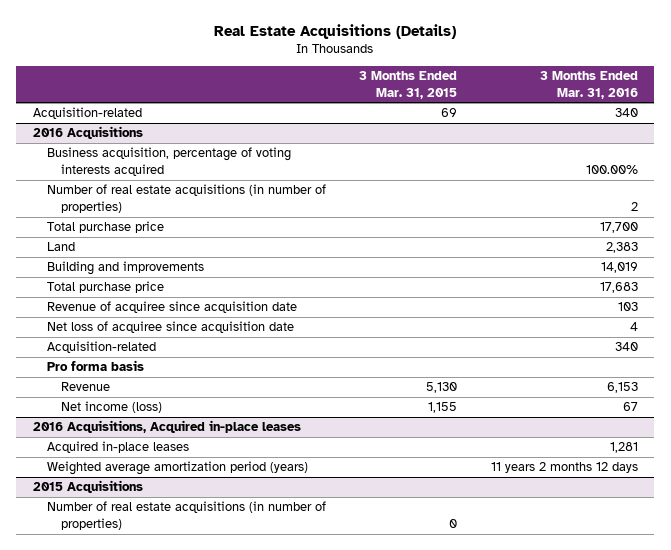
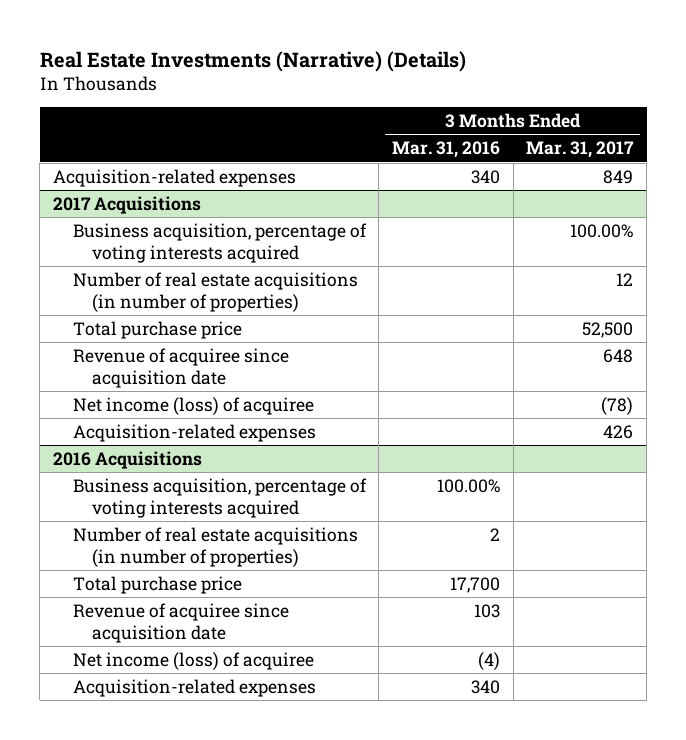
- Real Estate Acquisitions (Details)
+ Real Estate Investments (Narrative) (Details)
- | 3 Months Ended Mar. 31, 2015 | 3 Months Ended Mar. 31, 2016
+ | 3 Months Ended Mar. 31, 2016 | 3 Months Ended Mar. 31, 2017
- Acquisition-related | 69 | 340
+ Acquisition-related expenses | 340 | 849
+ 2017 Acquisitions
+ Business acquisition, percentage of voting interests acquired | | 100.00%
+ Number of real estate acquisitions (in number of properties) | | 12
+ Total purchase price | | 52,500
+ Revenue of acquiree since acquisition date | | 648
+ Net income (loss) of acquiree | | (78)
+ Acquisition-related expenses | | 426
@ 2016 Acquisitions
- Land | | 2,383
- Building and improvements | | 14,019
- Total purchase price | | 17,683
- Net loss of acquiree since acquisition date | | 4
- Acquisition-related | | 340
- Pro forma basis
- Revenue | 5,130 | 6,153
- Net income (loss) | 1,155 | 67
- 2016 Acquisitions, Acquired in-place leases
- Acquired in-place leases | | 1,281
- Weighted average amortization period (years) | | 11 years 2 months 12 days
- 2015 Acquisitions
- Number of real estate acquisitions (in number of properties) | 0 |
@ 2016 Acquisitions
+ Net income (loss) of acquiree | (4) |
+ Acquisition-related expenses | 340 |

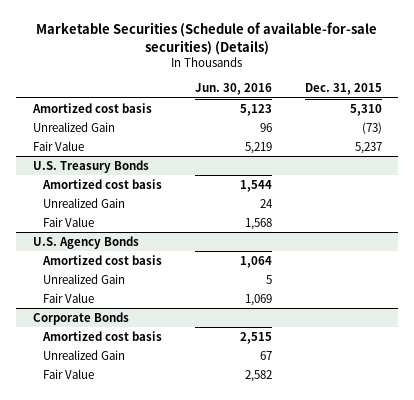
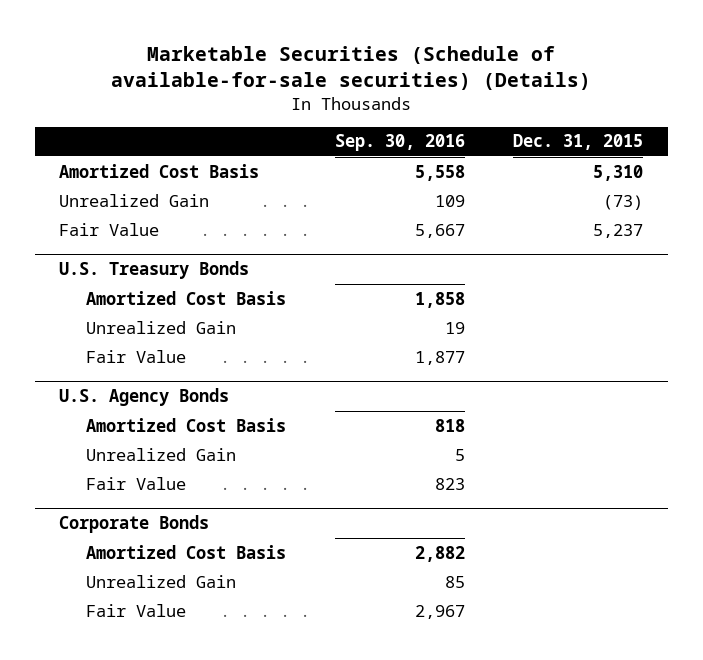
- | Jun. 30, 2016 | Dec. 31, 2015
+ | Sep. 30, 2016 | Dec. 31, 2015
- Amortized cost basis | 5,123 | 5,310
+ Amortized Cost Basis | 5,558 | 5,310
@ U.S. Treasury Bonds
- Amortized cost basis | 1,544 |
+ Amortized Cost Basis | 1,858 |
@ U.S. Agency Bonds
- Amortized cost basis | 1,064 |
+ Amortized Cost Basis | 818 |
@ Corporate Bonds
- Amortized cost basis | 2,515 |
+ Amortized Cost Basis | 2,882 |

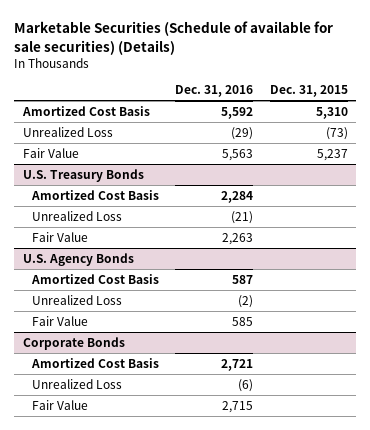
- Marketable Securities (Schedule of available-for-sale securities) (Details)
+ Marketable Securities (Schedule of available for sale securities) (Details)
- | Sep. 30, 2016 | Dec. 31, 2015
+ | Dec. 31, 2016 | Dec. 31, 2015
- Unrealized Gain | 109 | (73)
+ Unrealized Loss | (29) | (73)
@ U.S. Treasury Bonds
- Unrealized Gain | 19 |
+ Unrealized Loss | (21) |
@ U.S. Agency Bonds
- Unrealized Gain | 5 |
+ Unrealized Loss | (2) |
@ Corporate Bonds
- Unrealized Gain | 85 |
+ Unrealized Loss | (6) |

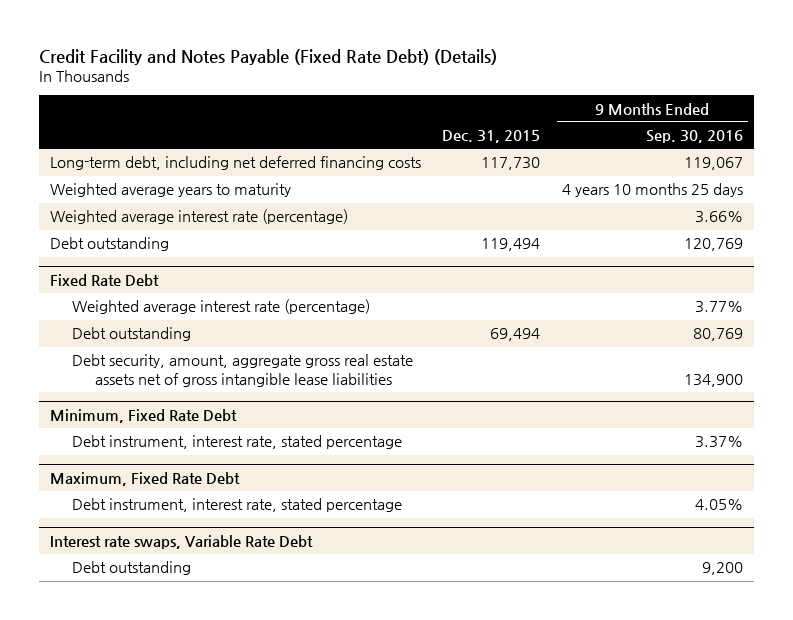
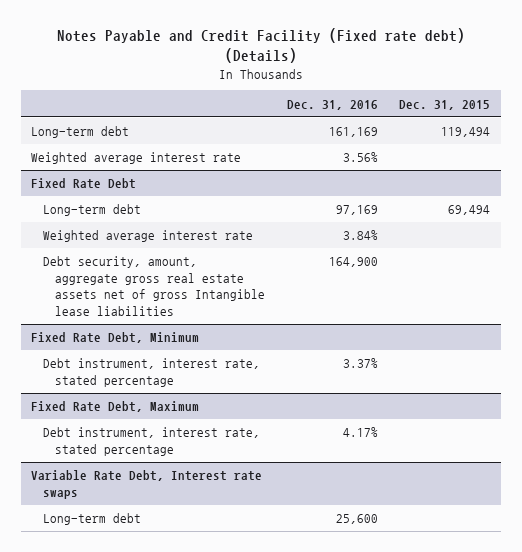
- Credit Facility and Notes Payable (Fixed Rate Debt) (Details)
+ Notes Payable and Credit Facility (Fixed rate debt) (Details)
- | Dec. 31, 2015 | 9 Months Ended Sep. 30, 2016
+ | Dec. 31, 2016 | Dec. 31, 2015
- Long-term debt, including net deferred financing costs | 117,730 | 119,067
- Weighted average years to maturity | | 4 years 10 months 25 days
- Weighted average interest rate (percentage) | | 3.66%
- Debt outstanding | 119,494 | 120,769
+ Long-term debt | 161,169 | 119,494
+ Weighted average interest rate | 3.56% |
@ Fixed Rate Debt
- Weighted average interest rate (percentage) | | 3.77%
- Debt outstanding | 69,494 | 80,769
- Debt security, amount, aggregate gross real estate assets net of gross intangible lease liabilities | | 134,900
- Minimum, Fixed Rate Debt
@ Fixed Rate Debt
+ Long-term debt | 97,169 | 69,494
+ Weighted average interest rate | 3.84% |
+ Debt security, amount, aggregate gross real estate assets net of gross Intangible lease liabilities | 164,900 |
+ Fixed Rate Debt, Minimum
- Maximum, Fixed Rate Debt
+ Fixed Rate Debt, Maximum
- Interest rate swaps, Variable Rate Debt
- Debt outstanding | | 9,200
+ Variable Rate Debt, Interest rate swaps
+ Long-term debt | 25,600 |

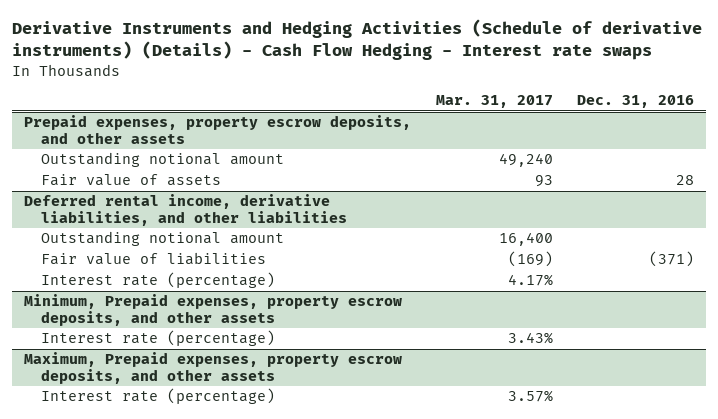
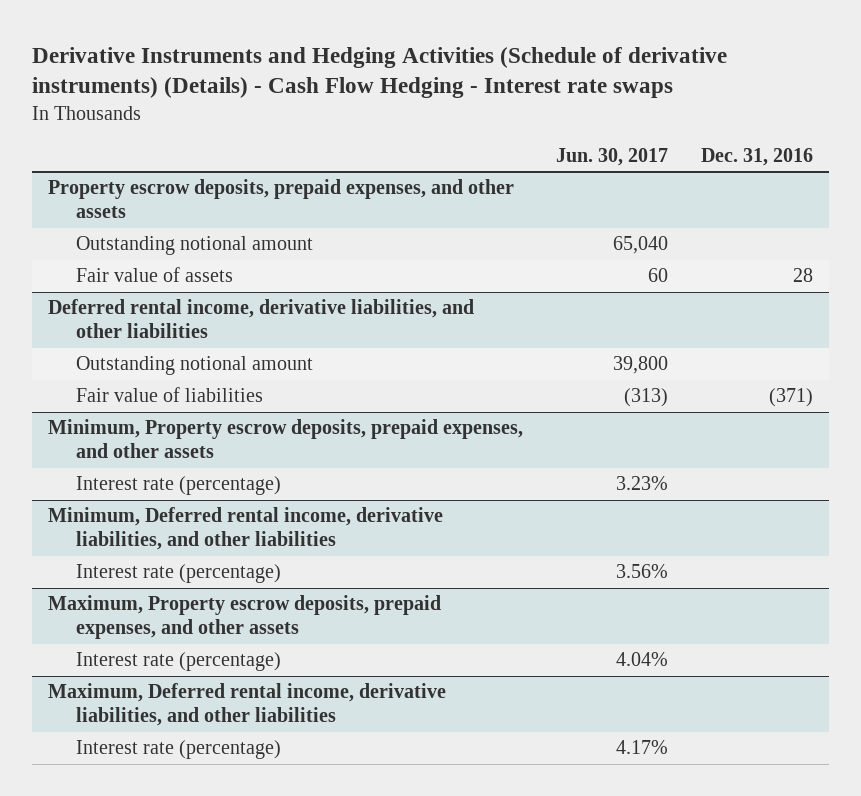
- | Mar. 31, 2017 | Dec. 31, 2016
+ | Jun. 30, 2017 | Dec. 31, 2016
- Prepaid expenses, property escrow deposits, and other assets
+ Property escrow deposits, prepaid expenses, and other assets
@ Deferred rental income, derivative liabilities, and other liabilities
- Interest rate (percentage) | 4.17% |
- Minimum, Prepaid expenses, property escrow deposits, and other assets
+ Minimum, Property escrow deposits, prepaid expenses, and other assets
- Maximum, Prepaid expenses, property escrow deposits, and other assets
+ Minimum, Deferred rental income, derivative liabilities, and other liabilities
+ Interest rate (percentage) | 3.56% |
+ Maximum, Property escrow deposits, prepaid expenses, and other assets
+ Maximum, Deferred rental income, derivative liabilities, and other liabilities
+ Interest rate (percentage) | 4.17% |

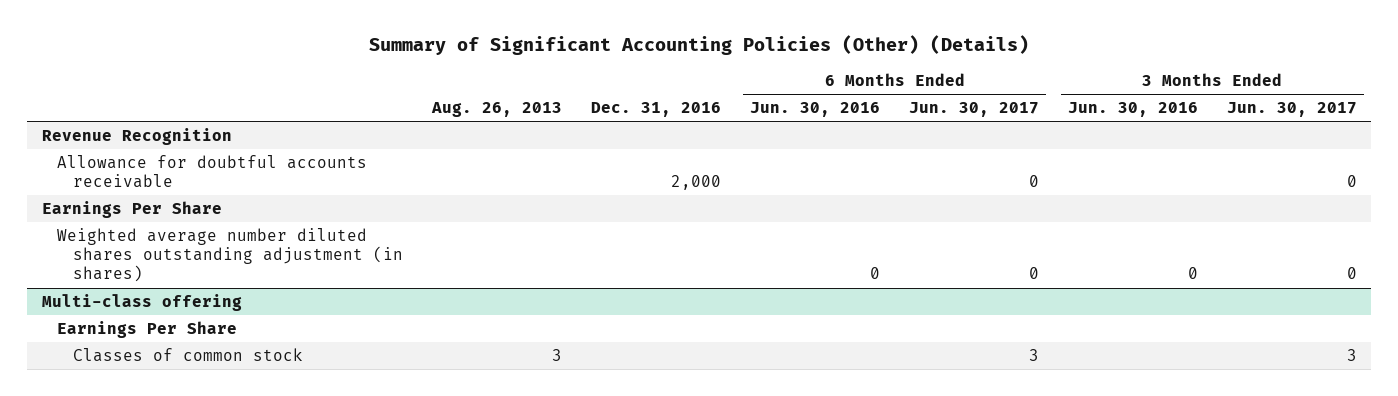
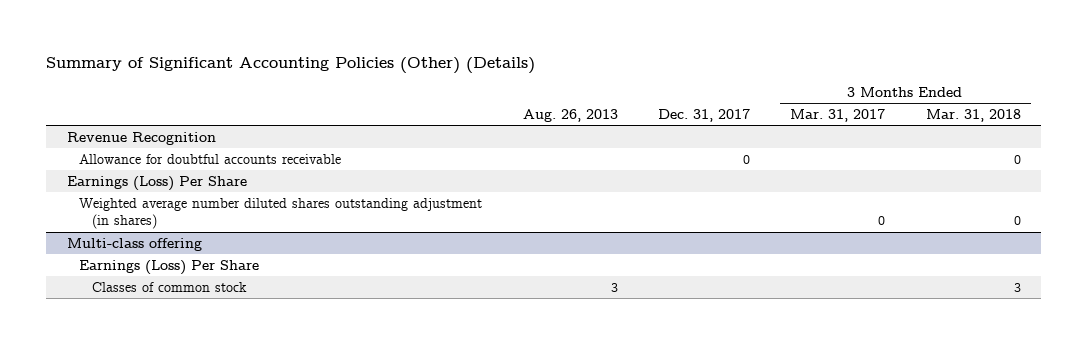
- | Aug. 26, 2013 | Dec. 31, 2016 | 6 Months Ended Jun. 30, 2016 | 6 Months Ended Jun. 30, 2017 | 3 Months Ended Jun. 30, 2016 | 3 Months Ended Jun. 30, 2017
+ | Aug. 26, 2013 | Dec. 31, 2017 | 3 Months Ended Mar. 31, 2017 | 3 Months Ended Mar. 31, 2018
- Earnings Per Share
+ Earnings (Loss) Per Share
@ Multi-class offering
- Earnings Per Share
+ Earnings (Loss) Per Share

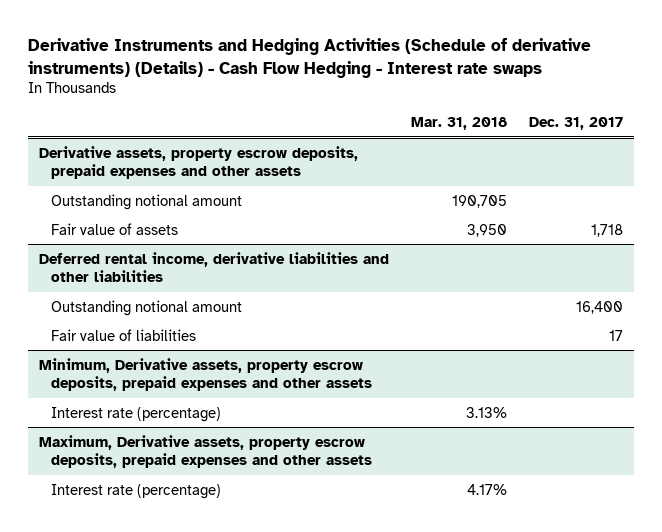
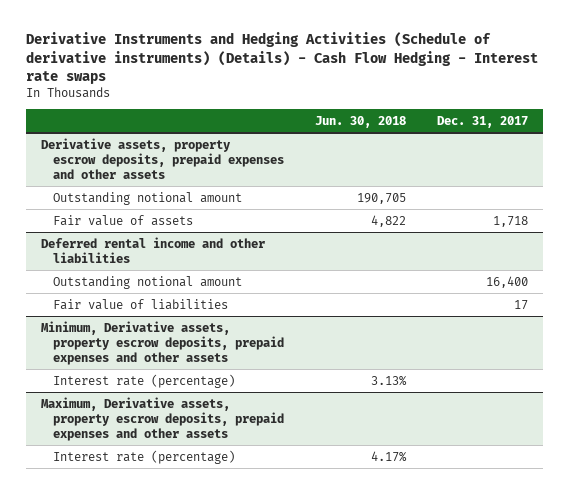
- | Mar. 31, 2018 | Dec. 31, 2017
+ | Jun. 30, 2018 | Dec. 31, 2017
- Deferred rental income, derivative liabilities and other liabilities
+ Deferred rental income and other liabilities

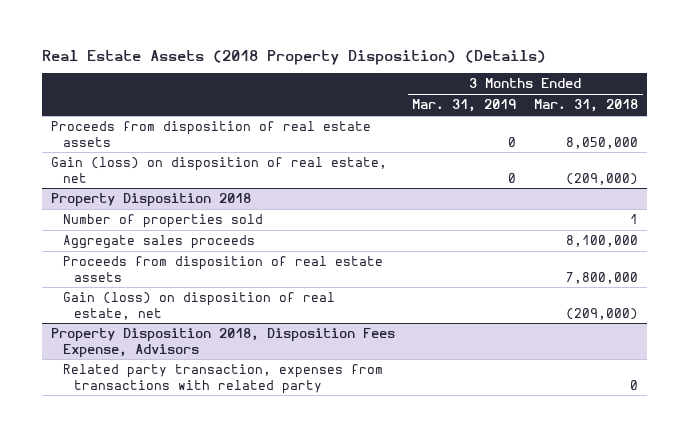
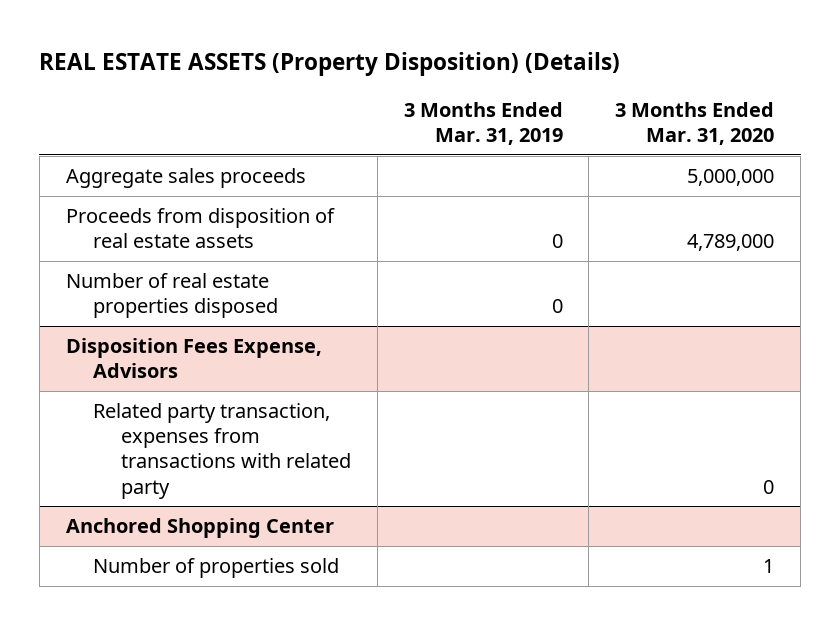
- Real Estate Assets (2018 Property Disposition) (Details)
+ REAL ESTATE ASSETS (Property Disposition) (Details)
- | 3 Months Ended Mar. 31, 2019 | 3 Months Ended Mar. 31, 2018
+ | 3 Months Ended Mar. 31, 2019 | 3 Months Ended Mar. 31, 2020
+ Aggregate sales proceeds | | 5,000,000
- Gain (loss) on disposition of real estate, net | 0 | (209,000)
- Property Disposition 2018
- Number of properties sold | | 1
- Aggregate sales proceeds | | 8,100,000
- Proceeds from disposition of real estate assets | | 7,800,000
- Gain (loss) on disposition of real estate, net | | (209,000)
- Property Disposition 2018, Disposition Fees Expense, Advisors
+ Number of real estate properties disposed | 0 |
+ Disposition Fees Expense, Advisors
+ Anchored Shopping Center
+ Number of properties sold | | 1

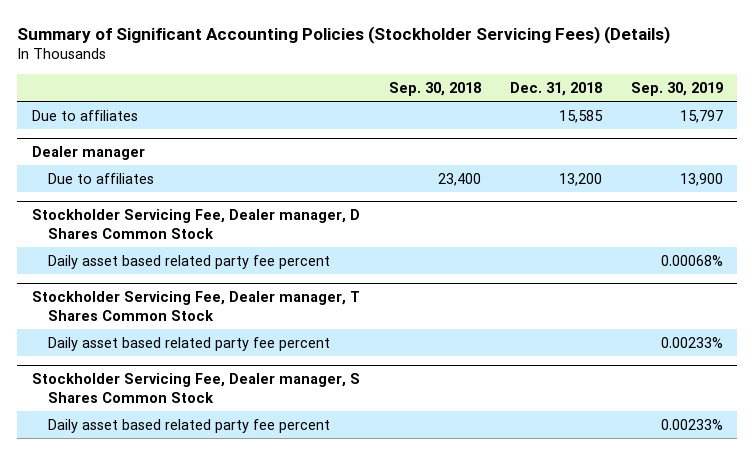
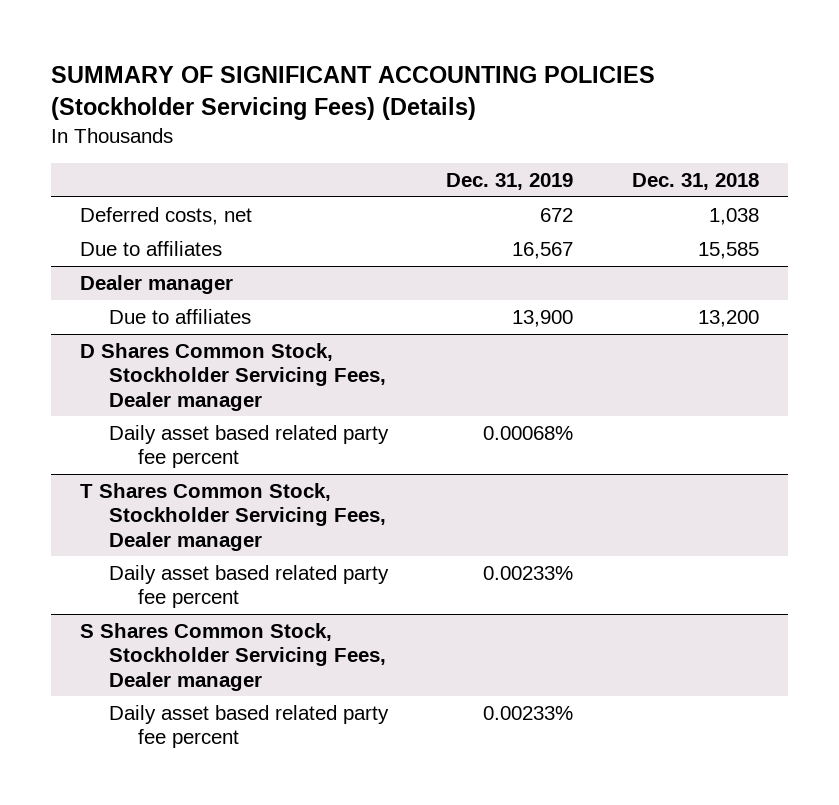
- Summary of Significant Accounting Policies (Stockholder Servicing Fees) (Details)
+ SUMMARY OF SIGNIFICANT ACCOUNTING POLICIES (Stockholder Servicing Fees) (Details)
- | Sep. 30, 2018 | Dec. 31, 2018 | Sep. 30, 2019
+ | Dec. 31, 2019 | Dec. 31, 2018
+ Deferred costs, net | 672 | 1,038
- Stockholder Servicing Fee, Dealer manager, D Shares Common Stock
+ D Shares Common Stock, Stockholder Servicing Fees, Dealer manager
- Stockholder Servicing Fee, Dealer manager, T Shares Common Stock
+ T Shares Common Stock, Stockholder Servicing Fees, Dealer manager
- Stockholder Servicing Fee, Dealer manager, S Shares Common Stock
+ S Shares Common Stock, Stockholder Servicing Fees, Dealer manager

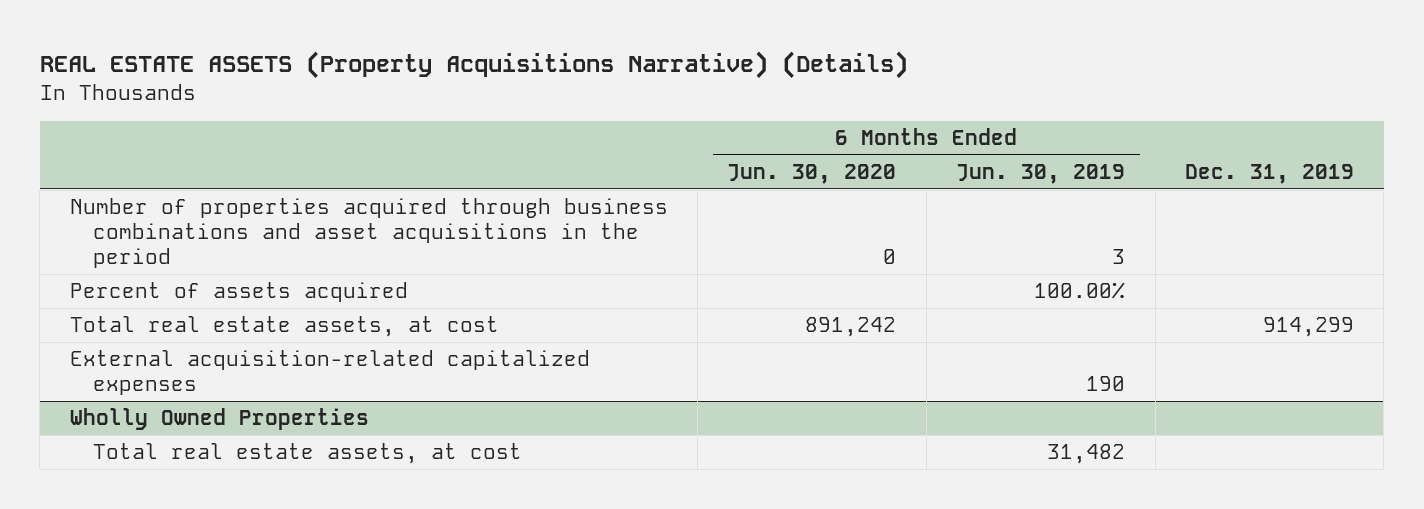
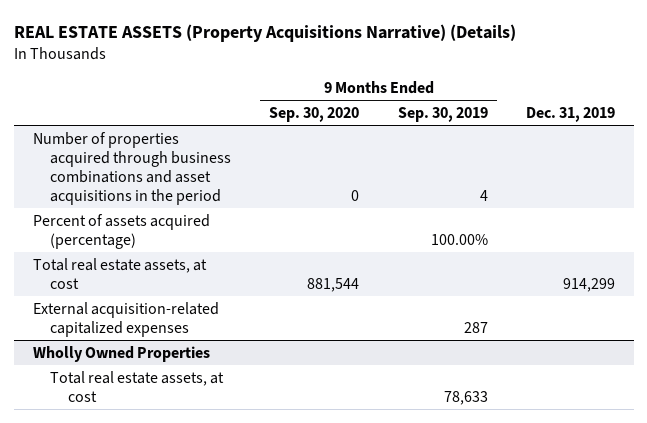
- | 6 Months Ended Jun. 30, 2020 | 6 Months Ended Jun. 30, 2019 | Dec. 31, 2019
+ | 9 Months Ended Sep. 30, 2020 | 9 Months Ended Sep. 30, 2019 | Dec. 31, 2019
- Percent of assets acquired | | 100.00% |
+ Percent of assets acquired (percentage) | | 100.00% |

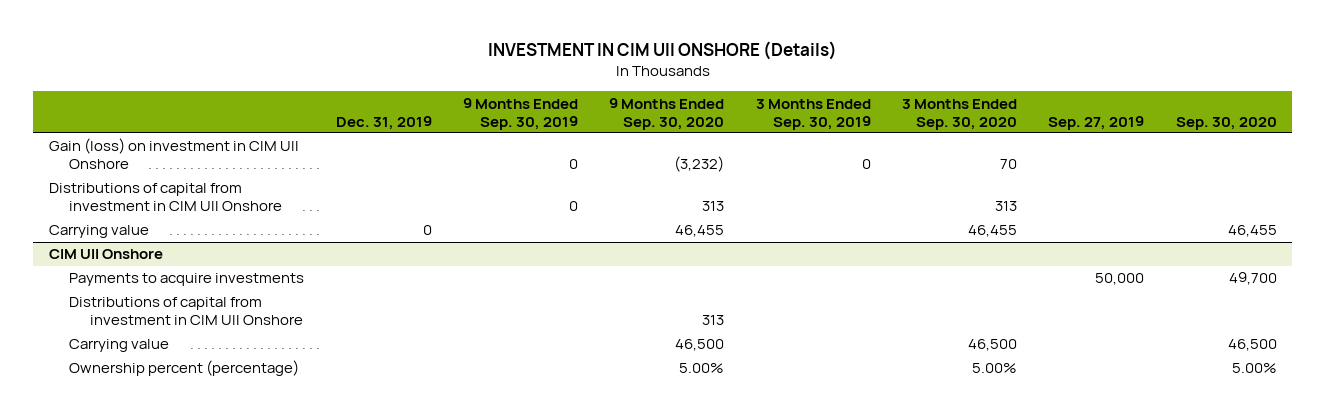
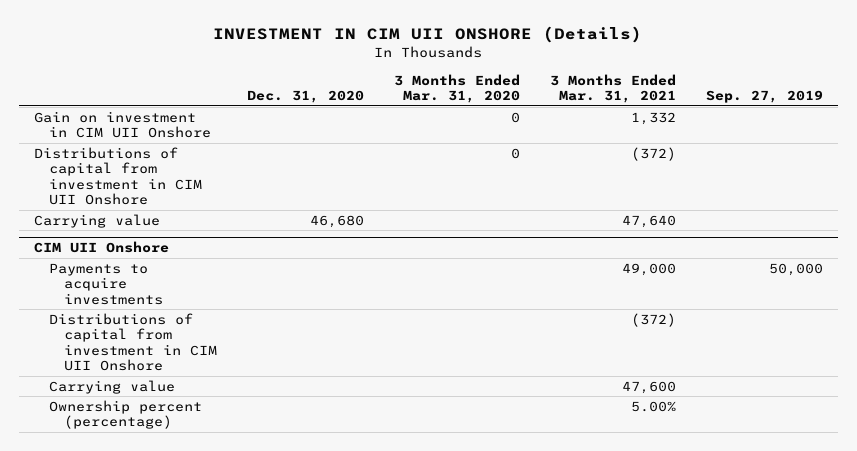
- | Dec. 31, 2019 | 9 Months Ended Sep. 30, 2019 | 9 Months Ended Sep. 30, 2020 | 3 Months Ended Sep. 30, 2019 | 3 Months Ended Sep. 30, 2020 | Sep. 27, 2019 | Sep. 30, 2020
+ | Dec. 31, 2020 | 3 Months Ended Mar. 31, 2020 | 3 Months Ended Mar. 31, 2021 | Sep. 27, 2019
- Gain (loss) on investment in CIM UII Onshore | | 0 | (3,232) | 0 | 70 | |
+ Gain on investment in CIM UII Onshore | | 0 | 1,332 |

